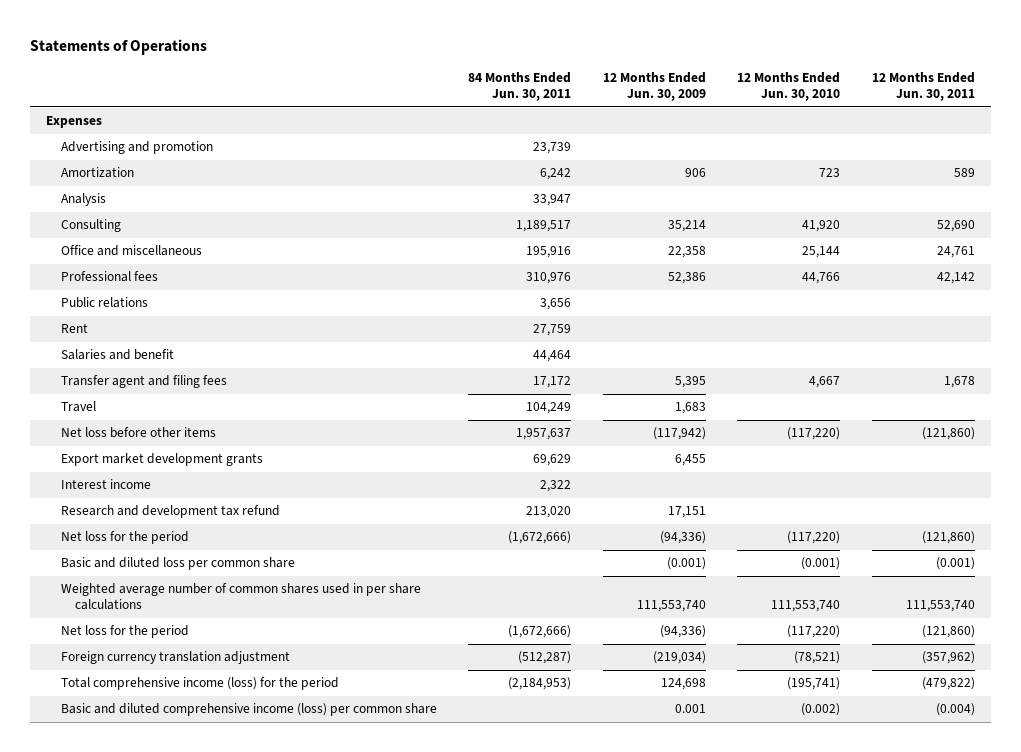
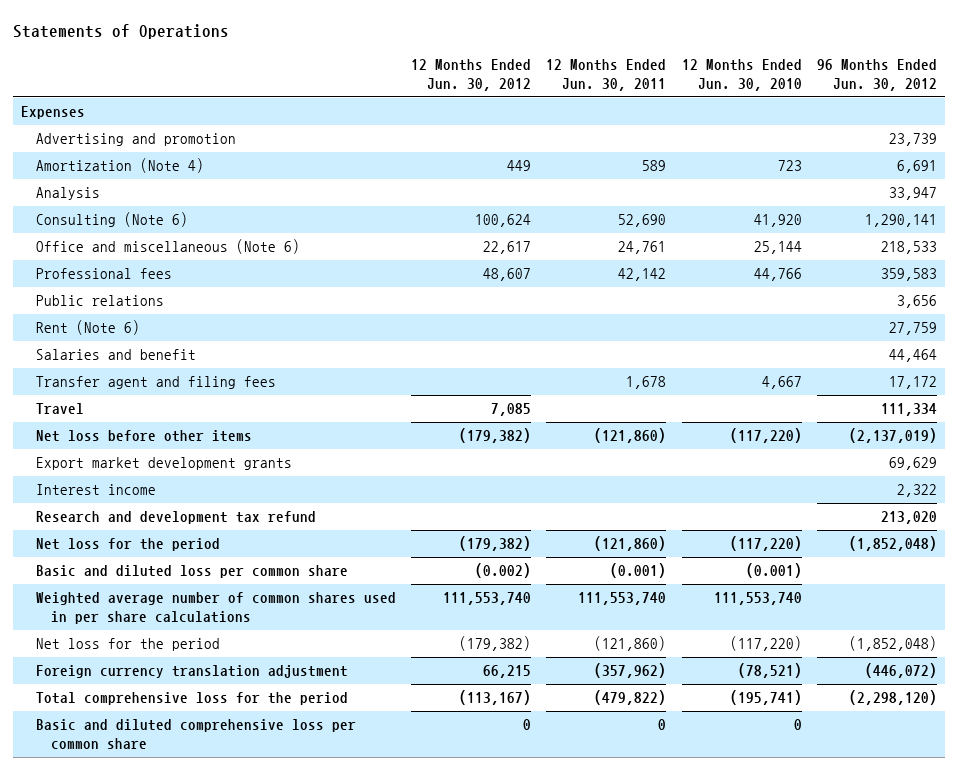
- | 84 Months Ended Jun. 30, 2011 | 12 Months Ended Jun. 30, 2009 | 12 Months Ended Jun. 30, 2010 | 12 Months Ended Jun. 30, 2011
+ | 12 Months Ended Jun. 30, 2012 | 12 Months Ended Jun. 30, 2011 | 12 Months Ended Jun. 30, 2010 | 96 Months Ended Jun. 30, 2012
- Amortization | 6,242 | 906 | 723 | 589
+ Amortization (Note 4) | 449 | 589 | 723 | 6,691
- Consulting | 1,189,517 | 35,214 | 41,920 | 52,690
- Office and miscellaneous | 195,916 | 22,358 | 25,144 | 24,761
+ Consulting (Note 6) | 100,624 | 52,690 | 41,920 | 1,290,141
+ Office and miscellaneous (Note 6) | 22,617 | 24,761 | 25,144 | 218,533
- Rent | 27,759 | | |
+ Rent (Note 6) | | | | 27,759
- Total comprehensive income (loss) for the period | (2,184,953) | 124,698 | (195,741) | (479,822)
- Basic and diluted comprehensive income (loss) per common share | | 0.001 | (0.002) | (0.004)
+ Total comprehensive loss for the period | (113,167) | (479,822) | (195,741) | (2,298,120)
+ Basic and diluted comprehensive loss per common share | 0 | 0 | 0 |

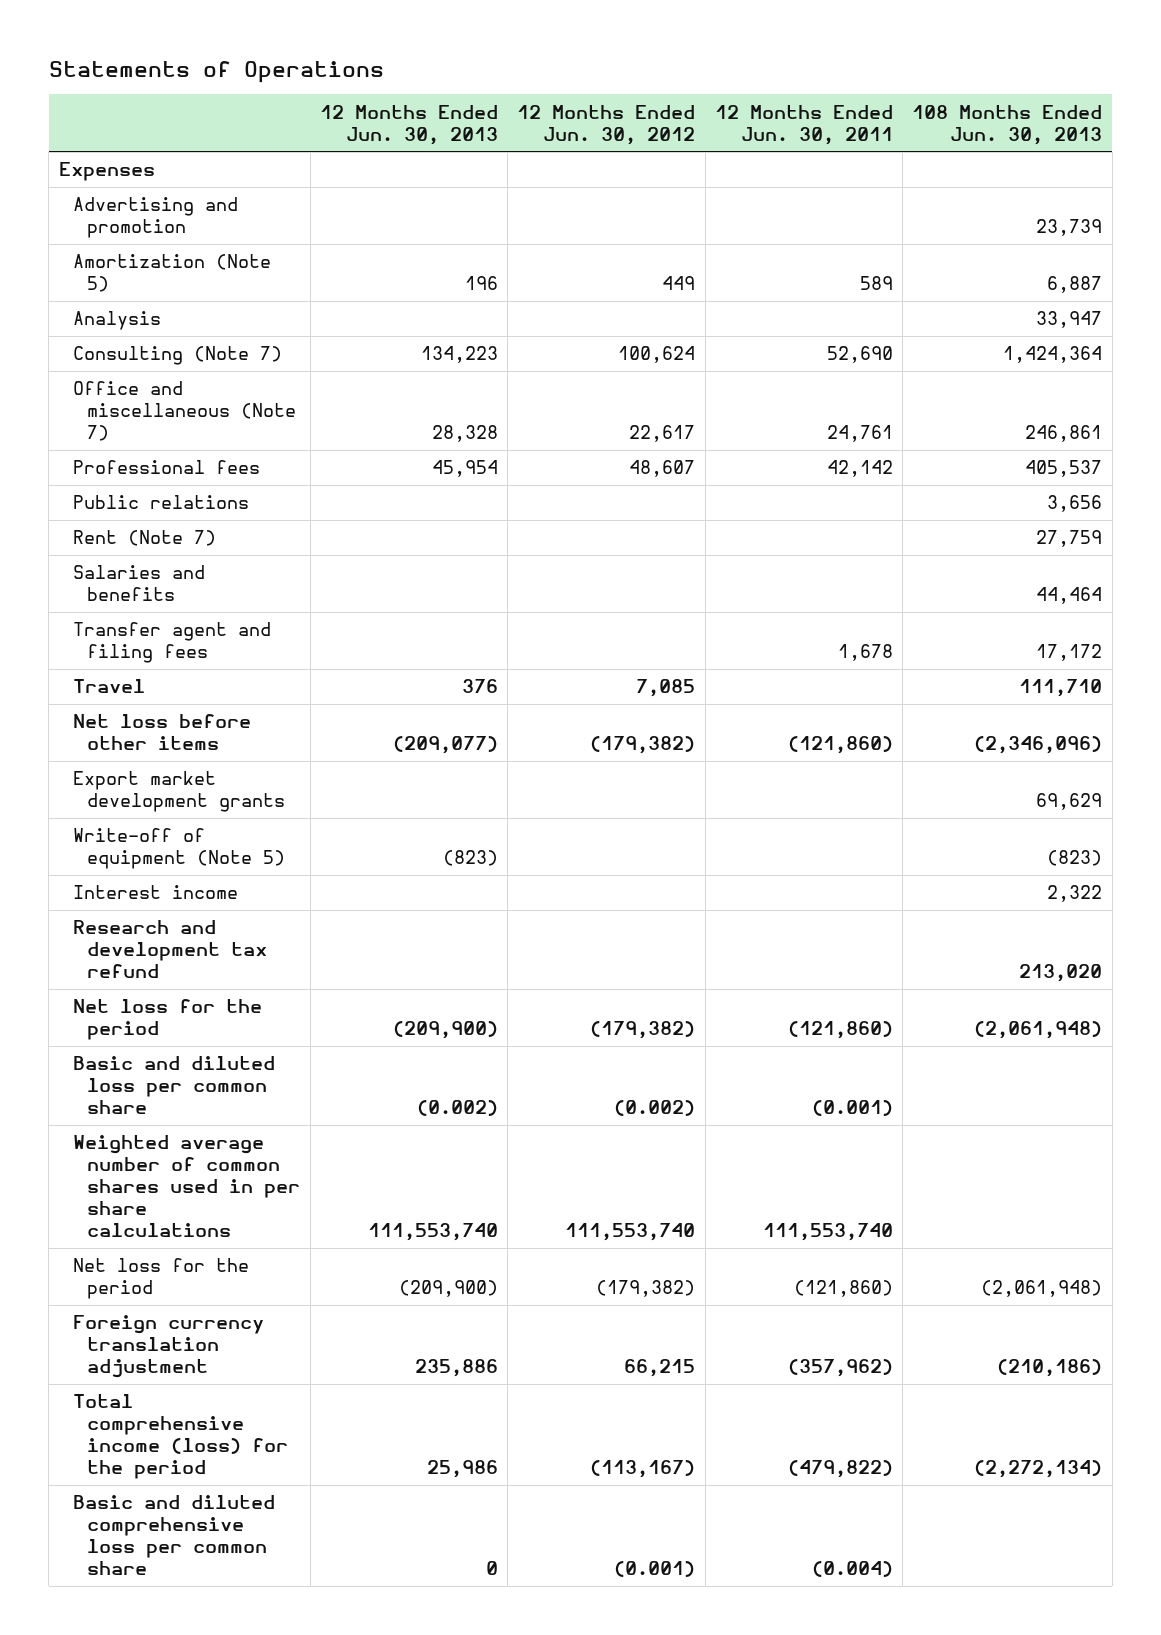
- | 12 Months Ended Jun. 30, 2012 | 12 Months Ended Jun. 30, 2011 | 12 Months Ended Jun. 30, 2010 | 96 Months Ended Jun. 30, 2012
+ | 12 Months Ended Jun. 30, 2013 | 12 Months Ended Jun. 30, 2012 | 12 Months Ended Jun. 30, 2011 | 108 Months Ended Jun. 30, 2013
- Amortization (Note 4) | 449 | 589 | 723 | 6,691
+ Amortization (Note 5) | 196 | 449 | 589 | 6,887
- Consulting (Note 6) | 100,624 | 52,690 | 41,920 | 1,290,141
- Office and miscellaneous (Note 6) | 22,617 | 24,761 | 25,144 | 218,533
+ Consulting (Note 7) | 134,223 | 100,624 | 52,690 | 1,424,364
+ Office and miscellaneous (Note 7) | 28,328 | 22,617 | 24,761 | 246,861
- Rent (Note 6) | | | | 27,759
- Salaries and benefit | | | | 44,464
+ Rent (Note 7) | | | | 27,759
+ Salaries and benefits | | | | 44,464
+ Write-off of equipment (Note 5) | (823) | | | (823)
- Total comprehensive loss for the period | (113,167) | (479,822) | (195,741) | (2,298,120)
- Basic and diluted comprehensive loss per common share | 0 | 0 | 0 |
+ Total comprehensive income (loss) for the period | 25,986 | (113,167) | (479,822) | (2,272,134)
+ Basic and diluted comprehensive loss per common share | 0 | (0.001) | (0.004) |

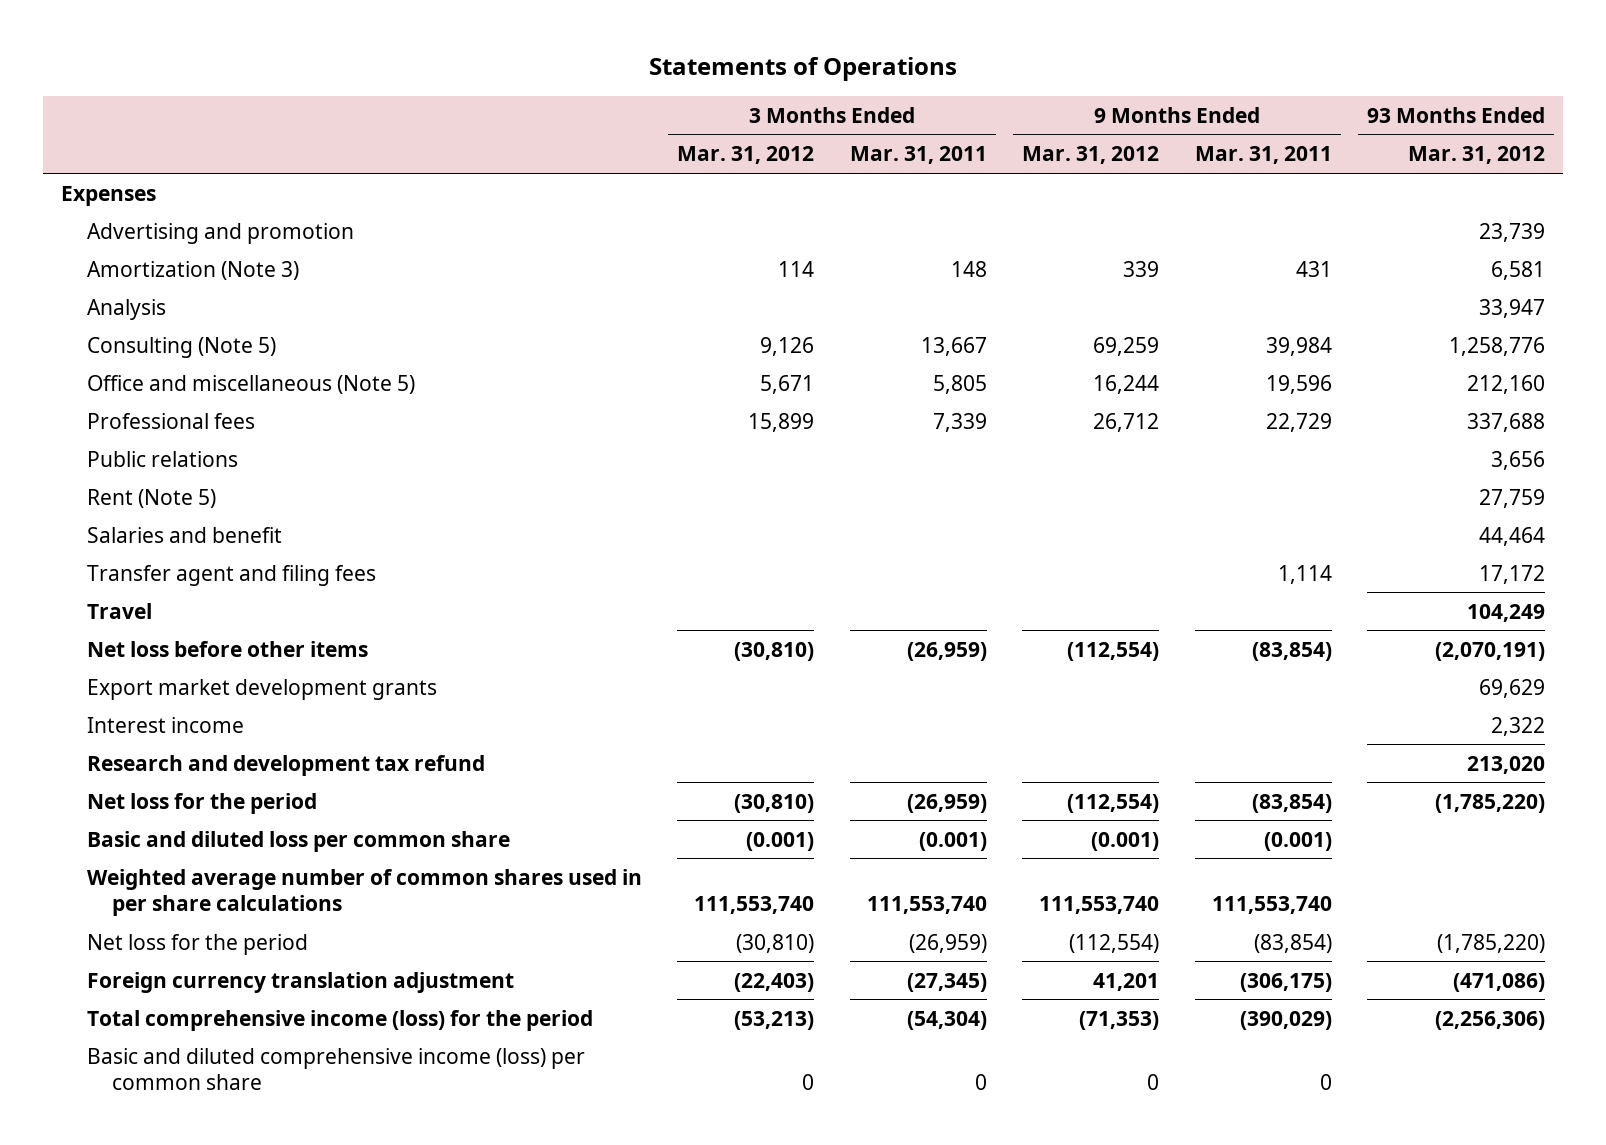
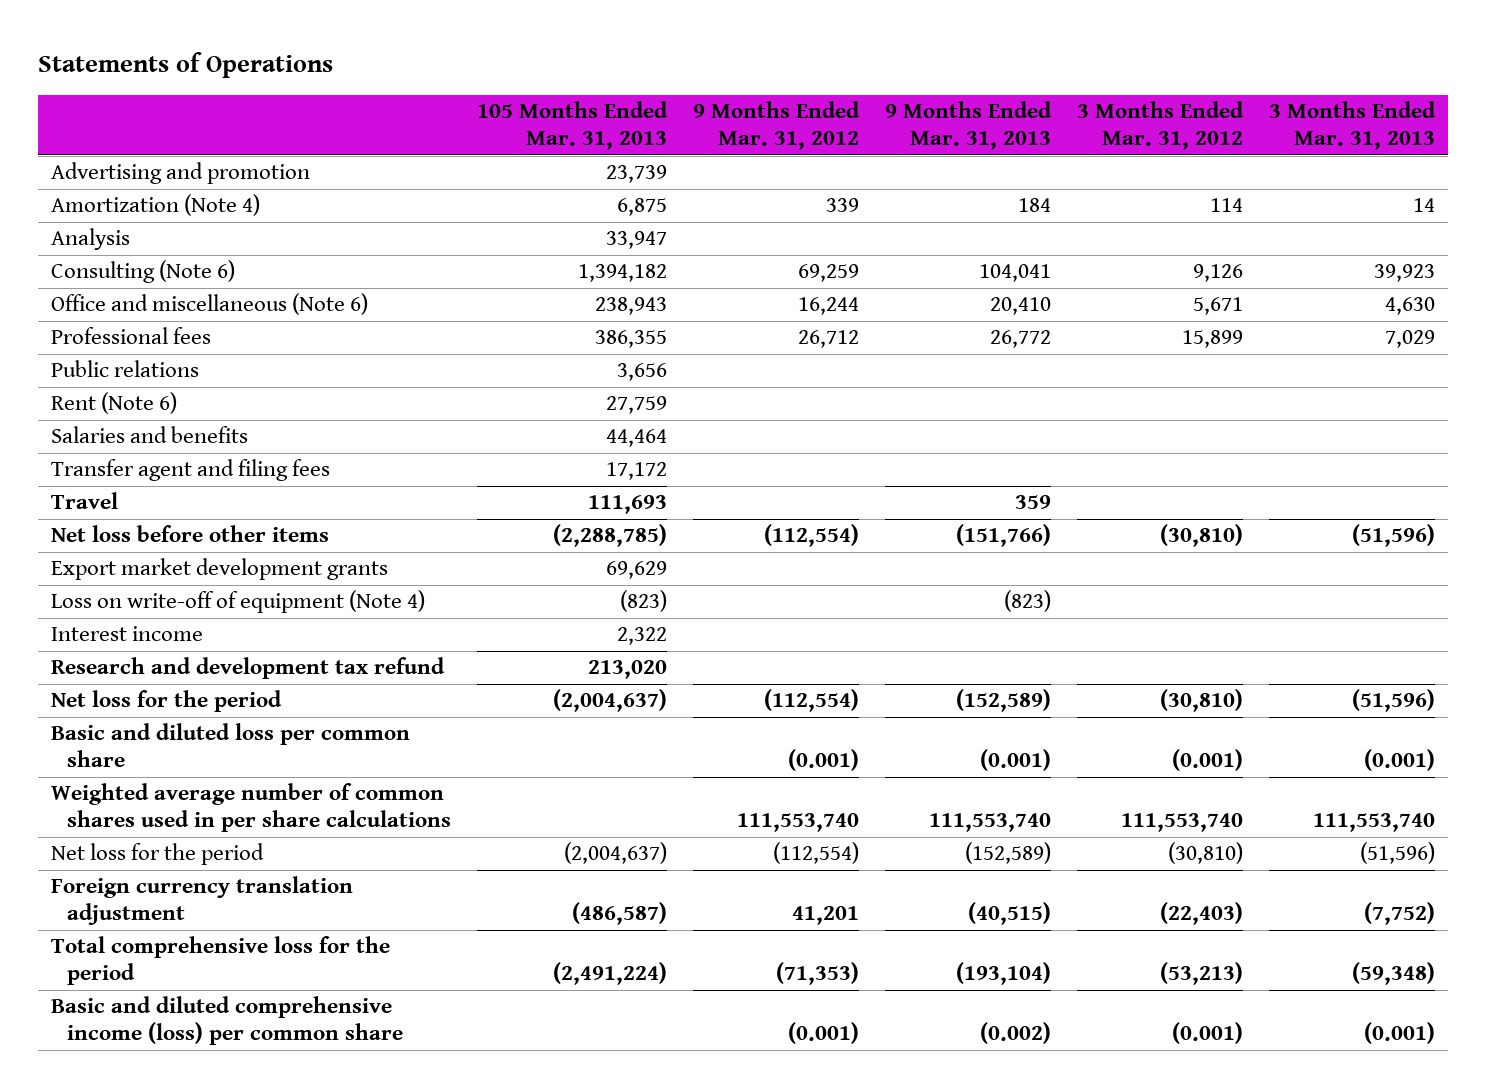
- | 3 Months Ended Mar. 31, 2012 | 3 Months Ended Mar. 31, 2011 | 9 Months Ended Mar. 31, 2012 | 9 Months Ended Mar. 31, 2011 | 93 Months Ended Mar. 31, 2012
+ | 105 Months Ended Mar. 31, 2013 | 9 Months Ended Mar. 31, 2012 | 9 Months Ended Mar. 31, 2013 | 3 Months Ended Mar. 31, 2012 | 3 Months Ended Mar. 31, 2013
- Expenses
- Amortization (Note 3) | 114 | 148 | 339 | 431 | 6,581
+ Amortization (Note 4) | 6,875 | 339 | 184 | 114 | 14
- Consulting (Note 5) | 9,126 | 13,667 | 69,259 | 39,984 | 1,258,776
- Office and miscellaneous (Note 5) | 5,671 | 5,805 | 16,244 | 19,596 | 212,160
+ Consulting (Note 6) | 1,394,182 | 69,259 | 104,041 | 9,126 | 39,923
+ Office and miscellaneous (Note 6) | 238,943 | 16,244 | 20,410 | 5,671 | 4,630
- Rent (Note 5) | | | | | 27,759
- Salaries and benefit | | | | | 44,464
+ Rent (Note 6) | 27,759 | | | |
+ Salaries and benefits | 44,464 | | | |
+ Loss on write-off of equipment (Note 4) | (823) | | (823) | |
- Total comprehensive income (loss) for the period | (53,213) | (54,304) | (71,353) | (390,029) | (2,256,306)
- Basic and diluted comprehensive income (loss) per common share | 0 | 0 | 0 | 0 |
+ Total comprehensive loss for the period | (2,491,224) | (71,353) | (193,104) | (53,213) | (59,348)
+ Basic and diluted comprehensive income (loss) per common share | | (0.001) | (0.002) | (0.001) | (0.001)

